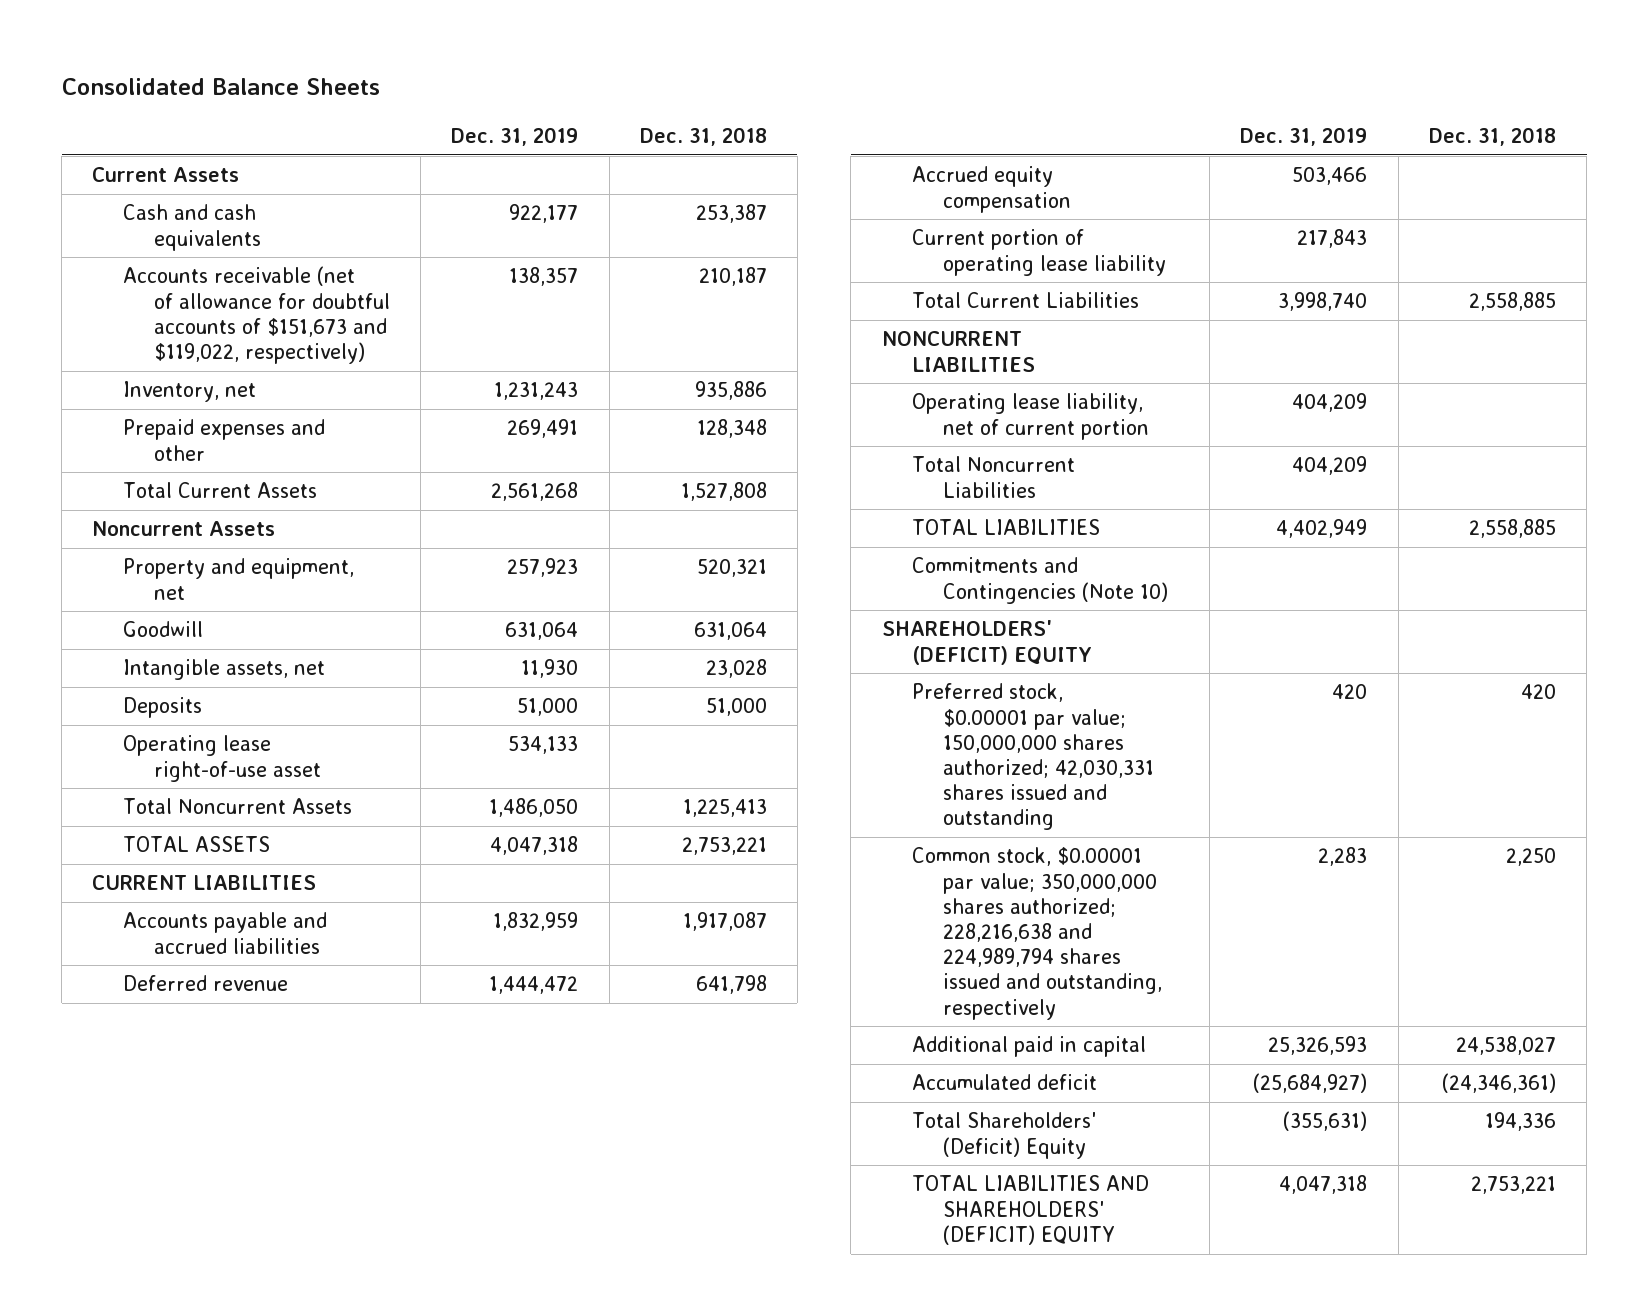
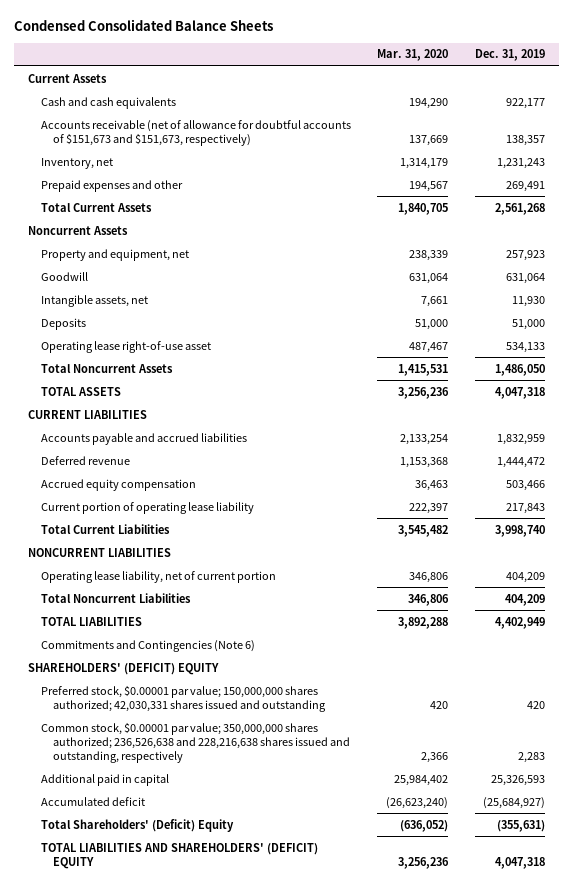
- Consolidated Balance Sheets
+ Condensed Consolidated Balance Sheets
- | Dec. 31, 2019 | Dec. 31, 2018
+ | Mar. 31, 2020 | Dec. 31, 2019
- Accounts receivable (net of allowance for doubtful accounts of $151,673 and $119,022, respectively) | 138,357 | 210,187
+ Accounts receivable (net of allowance for doubtful accounts of $151,673 and $151,673, respectively) | 137,669 | 138,357
- Commitments and Contingencies (Note 10)
+ Commitments and Contingencies (Note 6)
- Common stock, $0.00001 par value; 350,000,000 shares authorized; 228,216,638 and 224,989,794 shares issued and outstanding, respectively | 2,283 | 2,250
+ Common stock, $0.00001 par value; 350,000,000 shares authorized; 236,526,638 and 228,216,638 shares issued and outstanding, respectively | 2,366 | 2,283

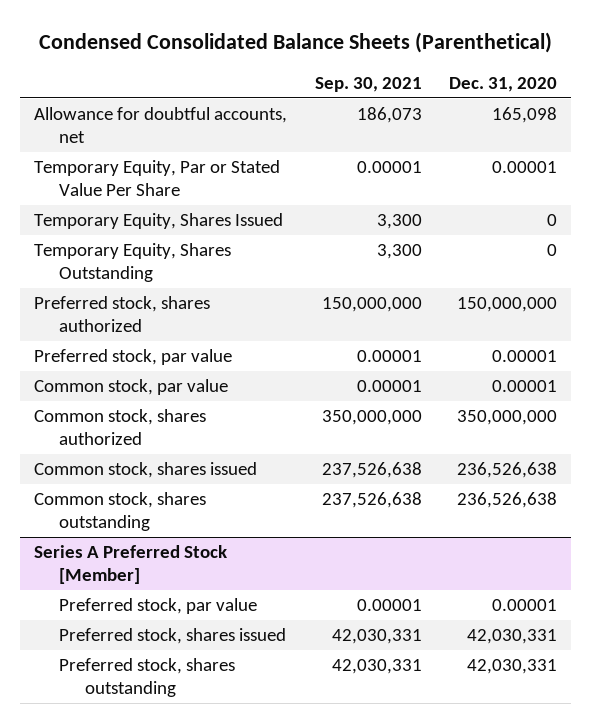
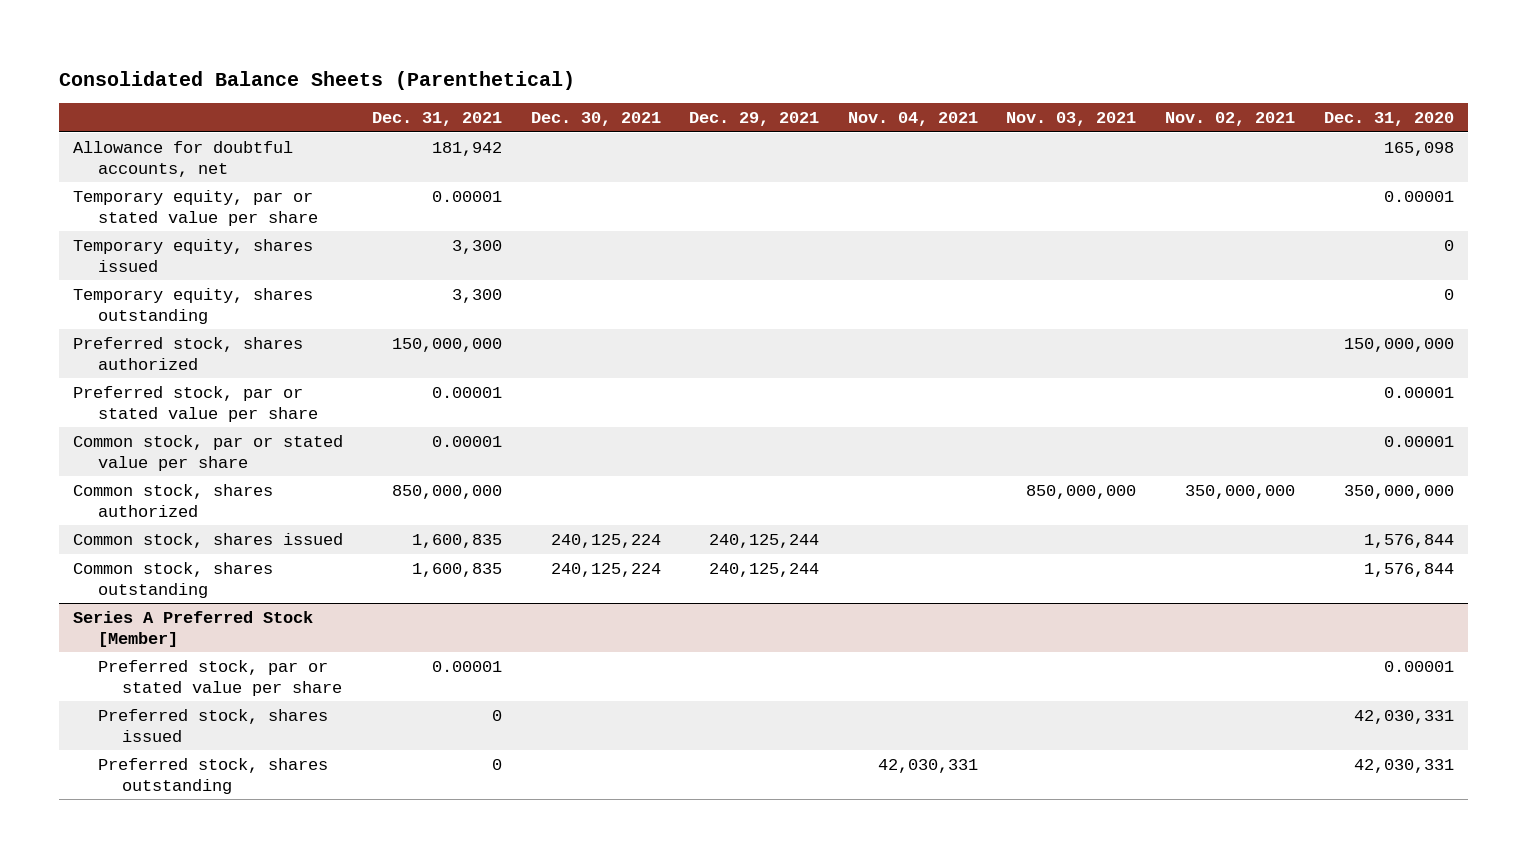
- Condensed Consolidated Balance Sheets (Parenthetical)
+ Consolidated Balance Sheets (Parenthetical)
- | Sep. 30, 2021 | Dec. 31, 2020
+ | Dec. 31, 2021 | Dec. 30, 2021 | Dec. 29, 2021 | Nov. 04, 2021 | Nov. 03, 2021 | Nov. 02, 2021 | Dec. 31, 2020
- Temporary Equity, Par or Stated Value Per Share | 0.00001 | 0.00001
- Temporary Equity, Shares Issued | 3,300 | 0
- Temporary Equity, Shares Outstanding | 3,300 | 0
+ Temporary equity, par or stated value per share | 0.00001 | | | | | | 0.00001
+ Temporary equity, shares issued | 3,300 | | | | | | 0
+ Temporary equity, shares outstanding | 3,300 | | | | | | 0
- Preferred stock, par value | 0.00001 | 0.00001
- Common stock, par value | 0.00001 | 0.00001
+ Preferred stock, par or stated value per share | 0.00001 | | | | | | 0.00001
+ Common stock, par or stated value per share | 0.00001 | | | | | | 0.00001
- Common stock, shares issued | 237,526,638 | 236,526,638
- Common stock, shares outstanding | 237,526,638 | 236,526,638
+ Common stock, shares issued | 1,600,835 | 240,125,224 | 240,125,244 | | | | 1,576,844
+ Common stock, shares outstanding | 1,600,835 | 240,125,224 | 240,125,244 | | | | 1,576,844
@ Series A Preferred Stock [Member]
- Preferred stock, par value | 0.00001 | 0.00001
+ Preferred stock, par or stated value per share | 0.00001 | | | | | | 0.00001

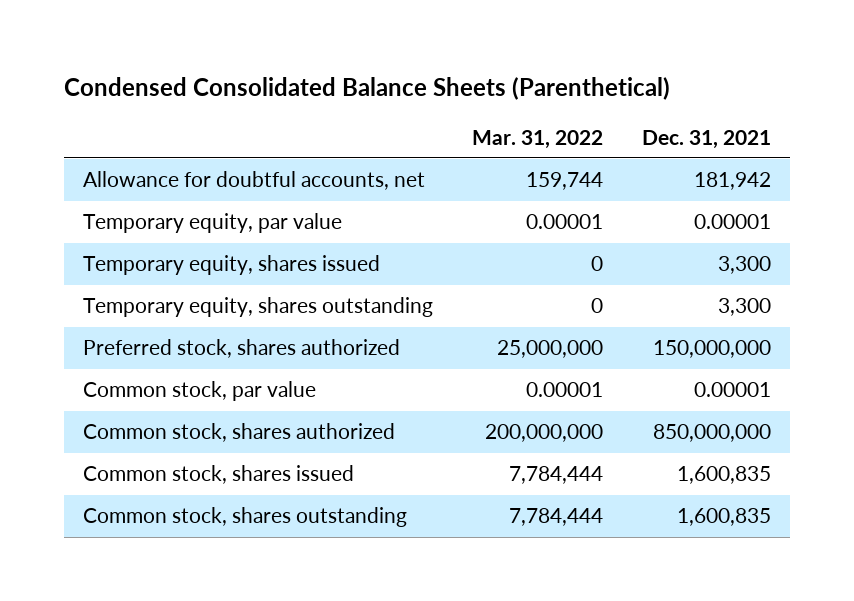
- Consolidated Balance Sheets (Parenthetical)
+ Condensed Consolidated Balance Sheets (Parenthetical)
- | Dec. 31, 2021 | Dec. 30, 2021 | Dec. 29, 2021 | Nov. 04, 2021 | Nov. 03, 2021 | Nov. 02, 2021 | Dec. 31, 2020
+ | Mar. 31, 2022 | Dec. 31, 2021
- Temporary equity, par or stated value per share | 0.00001 | | | | | | 0.00001
+ Temporary equity, par value | 0.00001 | 0.00001
- Preferred stock, par or stated value per share | 0.00001 | | | | | | 0.00001
- Common stock, par or stated value per share | 0.00001 | | | | | | 0.00001
+ Common stock, par value | 0.00001 | 0.00001
- Series A Preferred Stock [Member]
- Preferred stock, par or stated value per share | 0.00001 | | | | | | 0.00001
- Preferred stock, shares issued | 0 | | | | | | 42,030,331
- Preferred stock, shares outstanding | 0 | | | 42,030,331 | | | 42,030,331

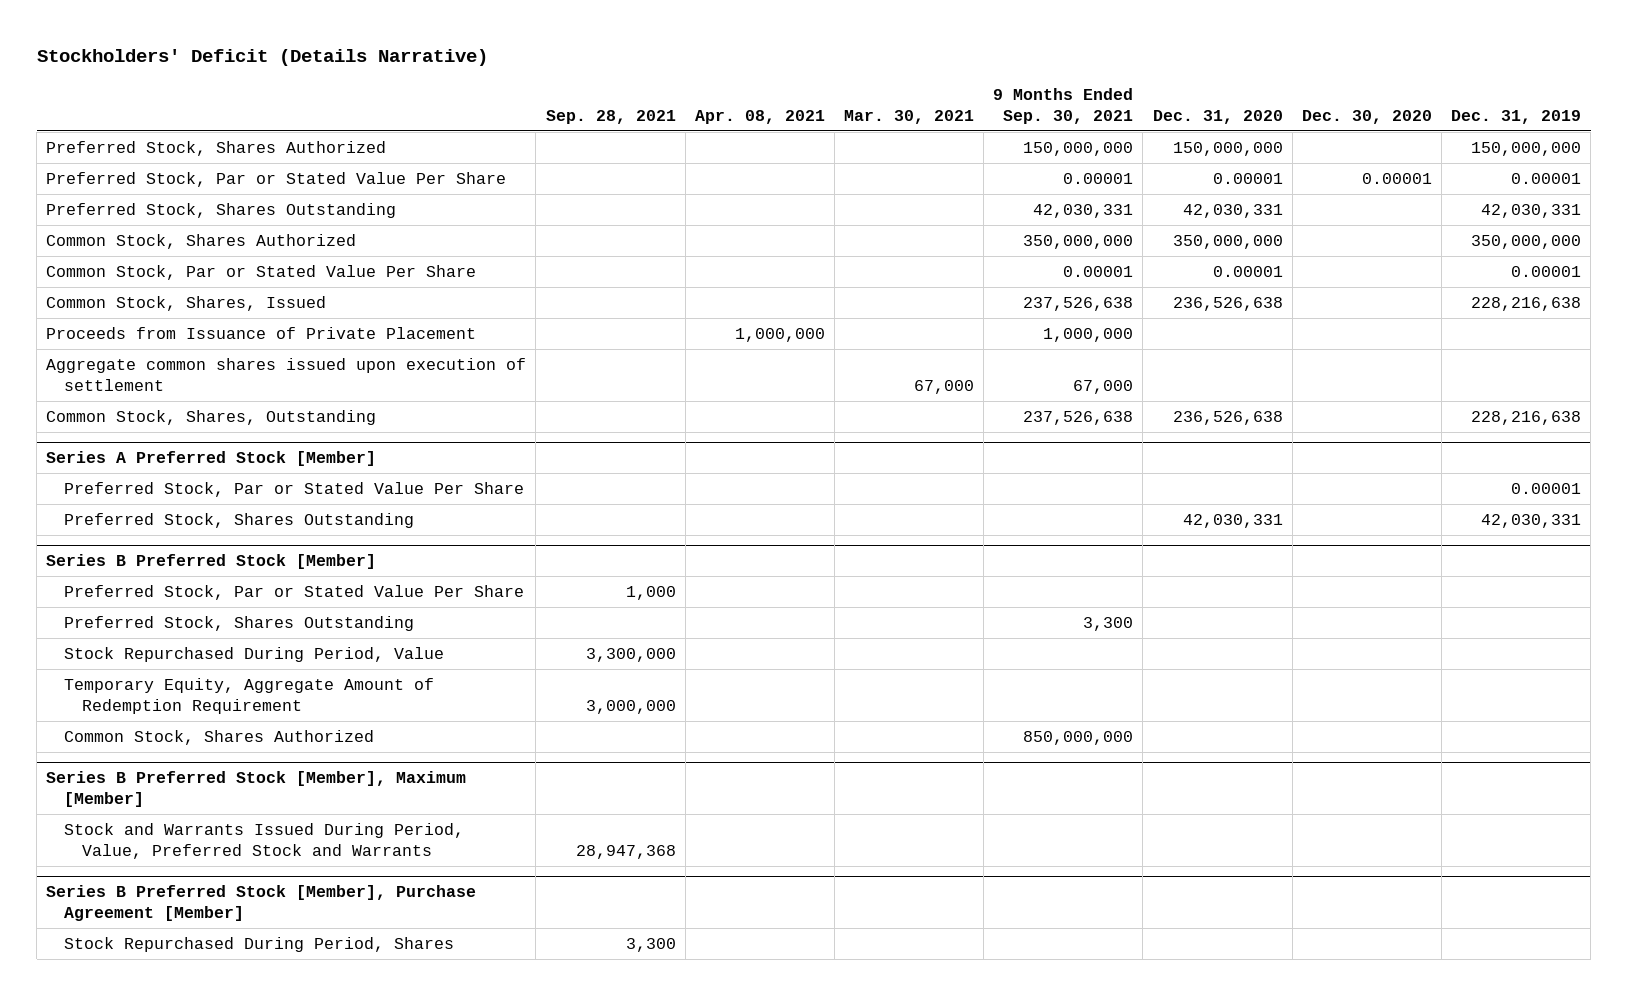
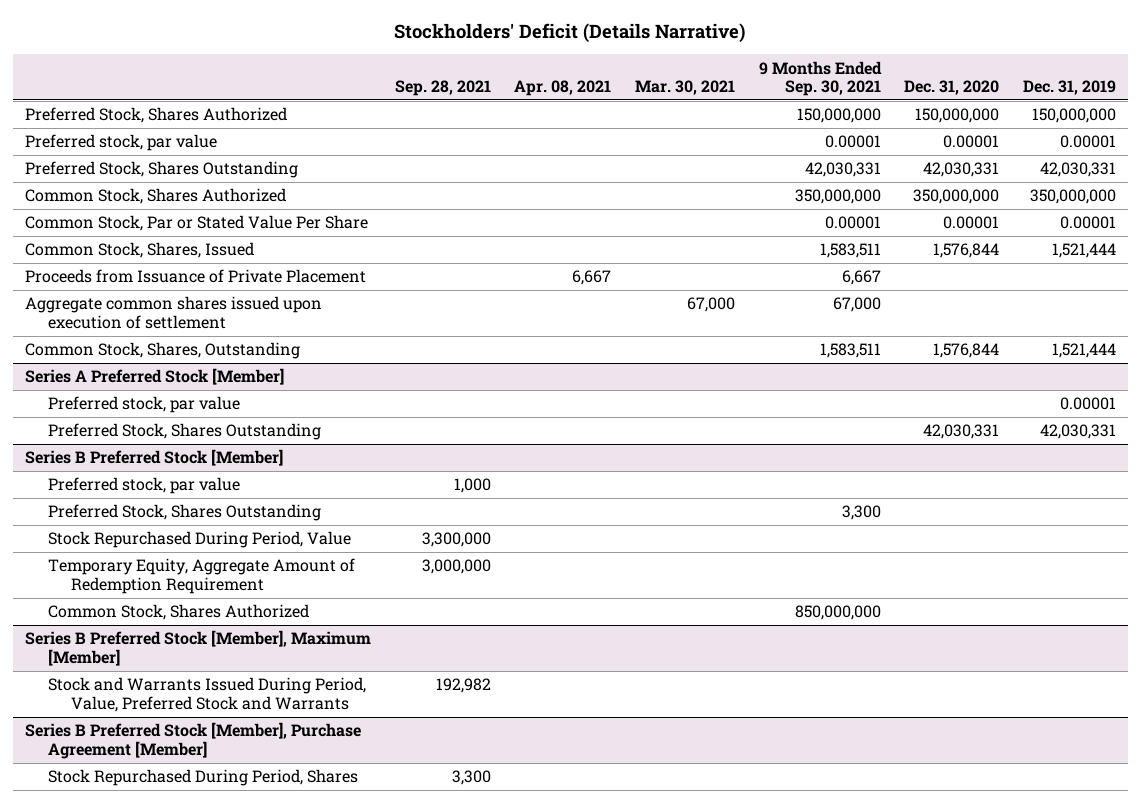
- | Sep. 28, 2021 | Apr. 08, 2021 | Mar. 30, 2021 | 9 Months Ended Sep. 30, 2021 | Dec. 31, 2020 | Dec. 30, 2020 | Dec. 31, 2019
+ | Sep. 28, 2021 | Apr. 08, 2021 | Mar. 30, 2021 | 9 Months Ended Sep. 30, 2021 | Dec. 31, 2020 | Dec. 31, 2019
- Preferred Stock, Par or Stated Value Per Share | | | | 0.00001 | 0.00001 | 0.00001 | 0.00001
+ Preferred stock, par value | | | | 0.00001 | 0.00001 | 0.00001
- Common Stock, Shares, Issued | | | | 237,526,638 | 236,526,638 | | 228,216,638
- Proceeds from Issuance of Private Placement | | 1,000,000 | | 1,000,000 | | |
+ Common Stock, Shares, Issued | | | | 1,583,511 | 1,576,844 | 1,521,444
+ Proceeds from Issuance of Private Placement | | 6,667 | | 6,667 | |
- Common Stock, Shares, Outstanding | | | | 237,526,638 | 236,526,638 | | 228,216,638
+ Common Stock, Shares, Outstanding | | | | 1,583,511 | 1,576,844 | 1,521,444
@ Series A Preferred Stock [Member]
- Preferred Stock, Par or Stated Value Per Share | | | | | | | 0.00001
+ Preferred stock, par value | | | | | | 0.00001
@ Series B Preferred Stock [Member]
- Preferred Stock, Par or Stated Value Per Share | 1,000 | | | | | |
+ Preferred stock, par value | 1,000 | | | | |
@ Series B Preferred Stock [Member], Maximum [Member]
- Stock and Warrants Issued During Period, Value, Preferred Stock and Warrants | 28,947,368 | | | | | |
+ Stock and Warrants Issued During Period, Value, Preferred Stock and Warrants | 192,982 | | | | |

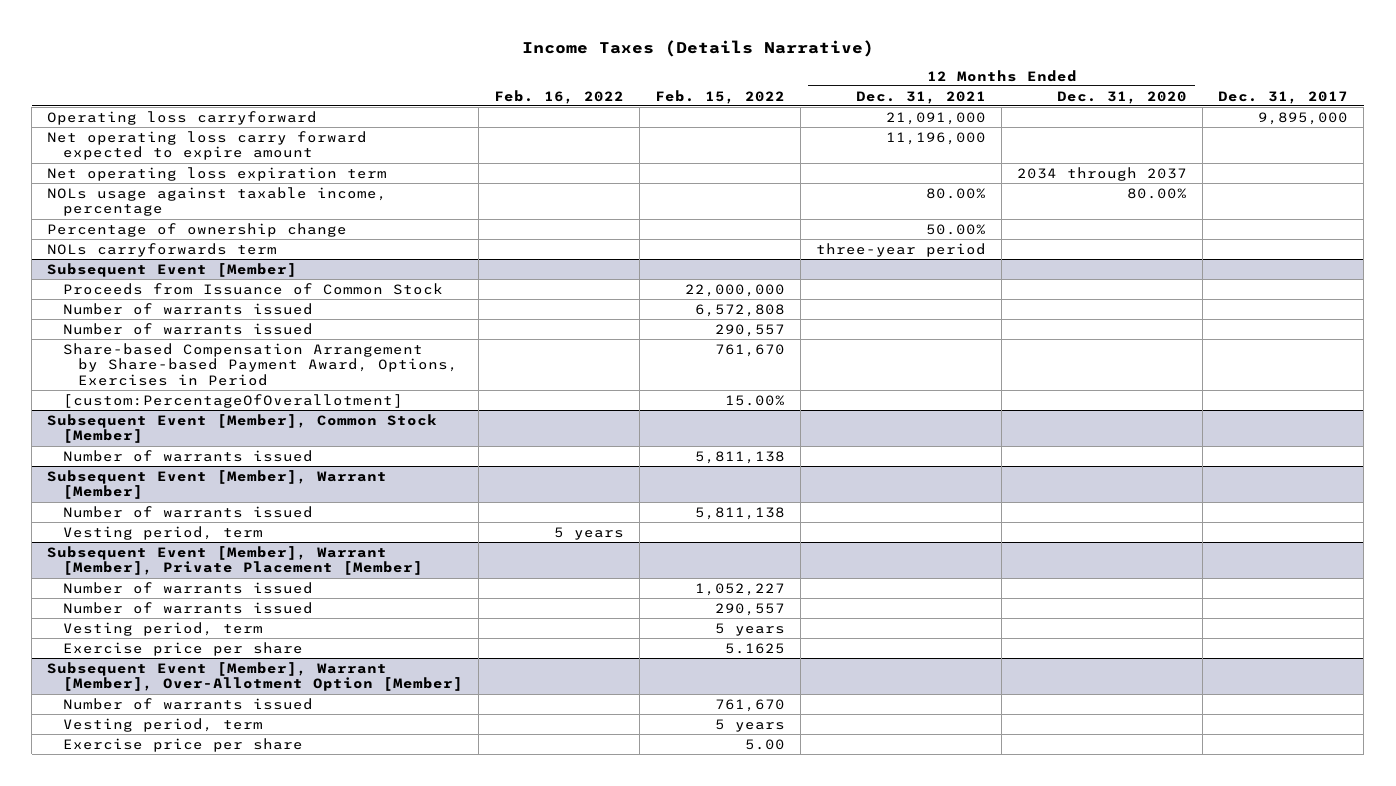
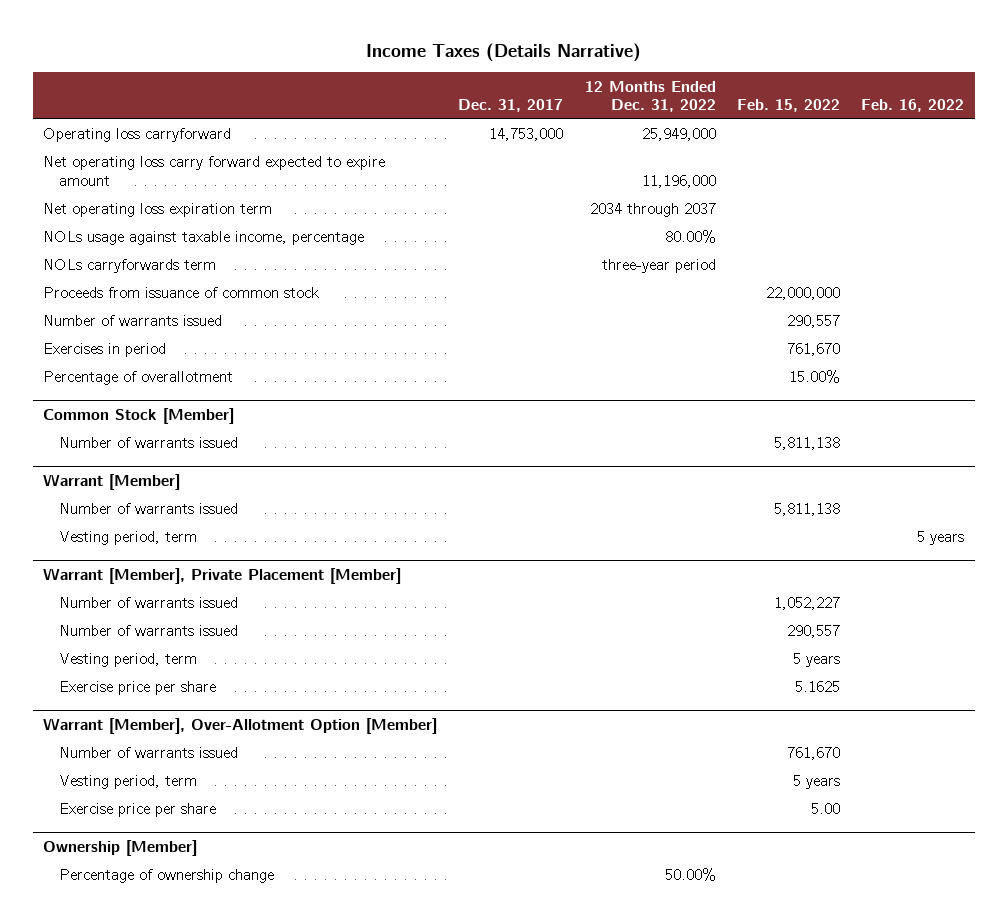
- | Feb. 16, 2022 | Feb. 15, 2022 | 12 Months Ended Dec. 31, 2021 | 12 Months Ended Dec. 31, 2020 | Dec. 31, 2017
+ | Dec. 31, 2017 | 12 Months Ended Dec. 31, 2022 | Feb. 15, 2022 | Feb. 16, 2022
- Operating loss carryforward | | | 21,091,000 | | 9,895,000
+ Operating loss carryforward | 14,753,000 | 25,949,000 | |
- Percentage of ownership change | | | 50.00% | |
- Subsequent Event [Member]
- Proceeds from Issuance of Common Stock | | 22,000,000 | | |
- Number of warrants issued | | 6,572,808 | | |
+ Proceeds from issuance of common stock | | | 22,000,000 |
- Share-based Compensation Arrangement by Share-based Payment Award, Options, Exercises in Period | | 761,670 | | |
- [custom:PercentageOfOverallotment] | | 15.00% | | |
- Subsequent Event [Member], Common Stock [Member]
+ Exercises in period | | | 761,670 |
+ Percentage of overallotment | | | 15.00% |
+ Common Stock [Member]
- Subsequent Event [Member], Warrant [Member]
+ Warrant [Member]
- Subsequent Event [Member], Warrant [Member], Private Placement [Member]
+ Warrant [Member], Private Placement [Member]
- Subsequent Event [Member], Warrant [Member], Over-Allotment Option [Member]
+ Warrant [Member], Over-Allotment Option [Member]
+ Ownership [Member]
+ Percentage of ownership change | | 50.00% | |

